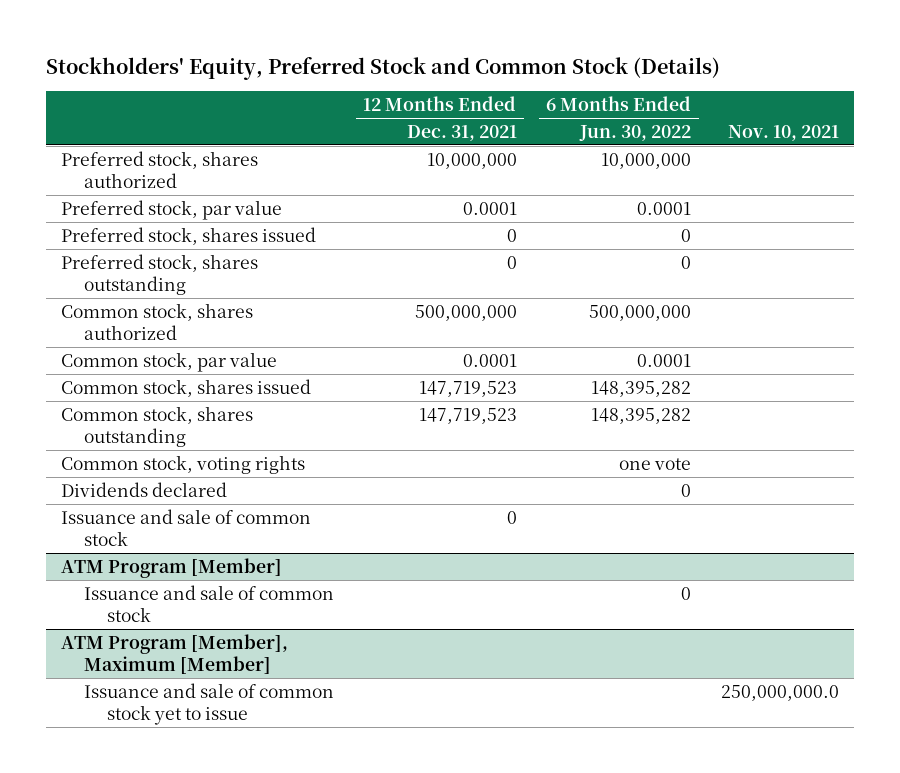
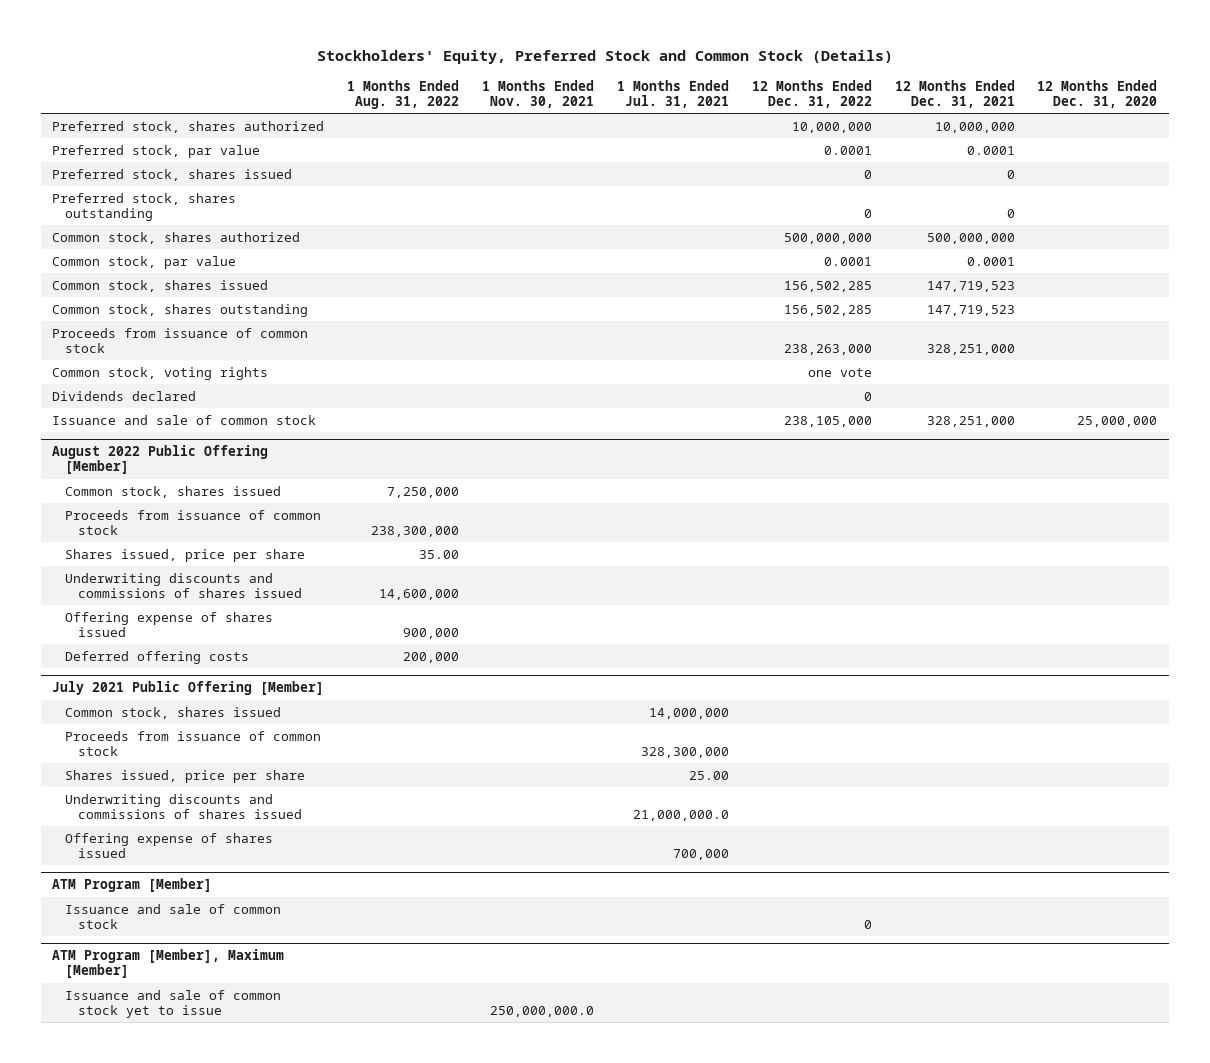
- | 12 Months Ended Dec. 31, 2021 | 6 Months Ended Jun. 30, 2022 | Nov. 10, 2021
+ | 1 Months Ended Aug. 31, 2022 | 1 Months Ended Nov. 30, 2021 | 1 Months Ended Jul. 31, 2021 | 12 Months Ended Dec. 31, 2022 | 12 Months Ended Dec. 31, 2021 | 12 Months Ended Dec. 31, 2020
+ Proceeds from issuance of common stock | | | | 238,263,000 | 328,251,000 |
- Issuance and sale of common stock | 0 | |
+ Issuance and sale of common stock | | | | 238,105,000 | 328,251,000 | 25,000,000
+ August 2022 Public Offering [Member]
+ Common stock, shares issued | 7,250,000 | | | | |
+ Proceeds from issuance of common stock | 238,300,000 | | | | |
+ Shares issued, price per share | 35.00 | | | | |
+ Underwriting discounts and commissions of shares issued | 14,600,000 | | | | |
+ Offering expense of shares issued | 900,000 | | | | |
+ Deferred offering costs | 200,000 | | | | |
+ July 2021 Public Offering [Member]
+ Common stock, shares issued | | | 14,000,000 | | |
+ Proceeds from issuance of common stock | | | 328,300,000 | | |
+ Shares issued, price per share | | | 25.00 | | |
+ Underwriting discounts and commissions of shares issued | | | 21,000,000.0 | | |
+ Offering expense of shares issued | | | 700,000 | | |

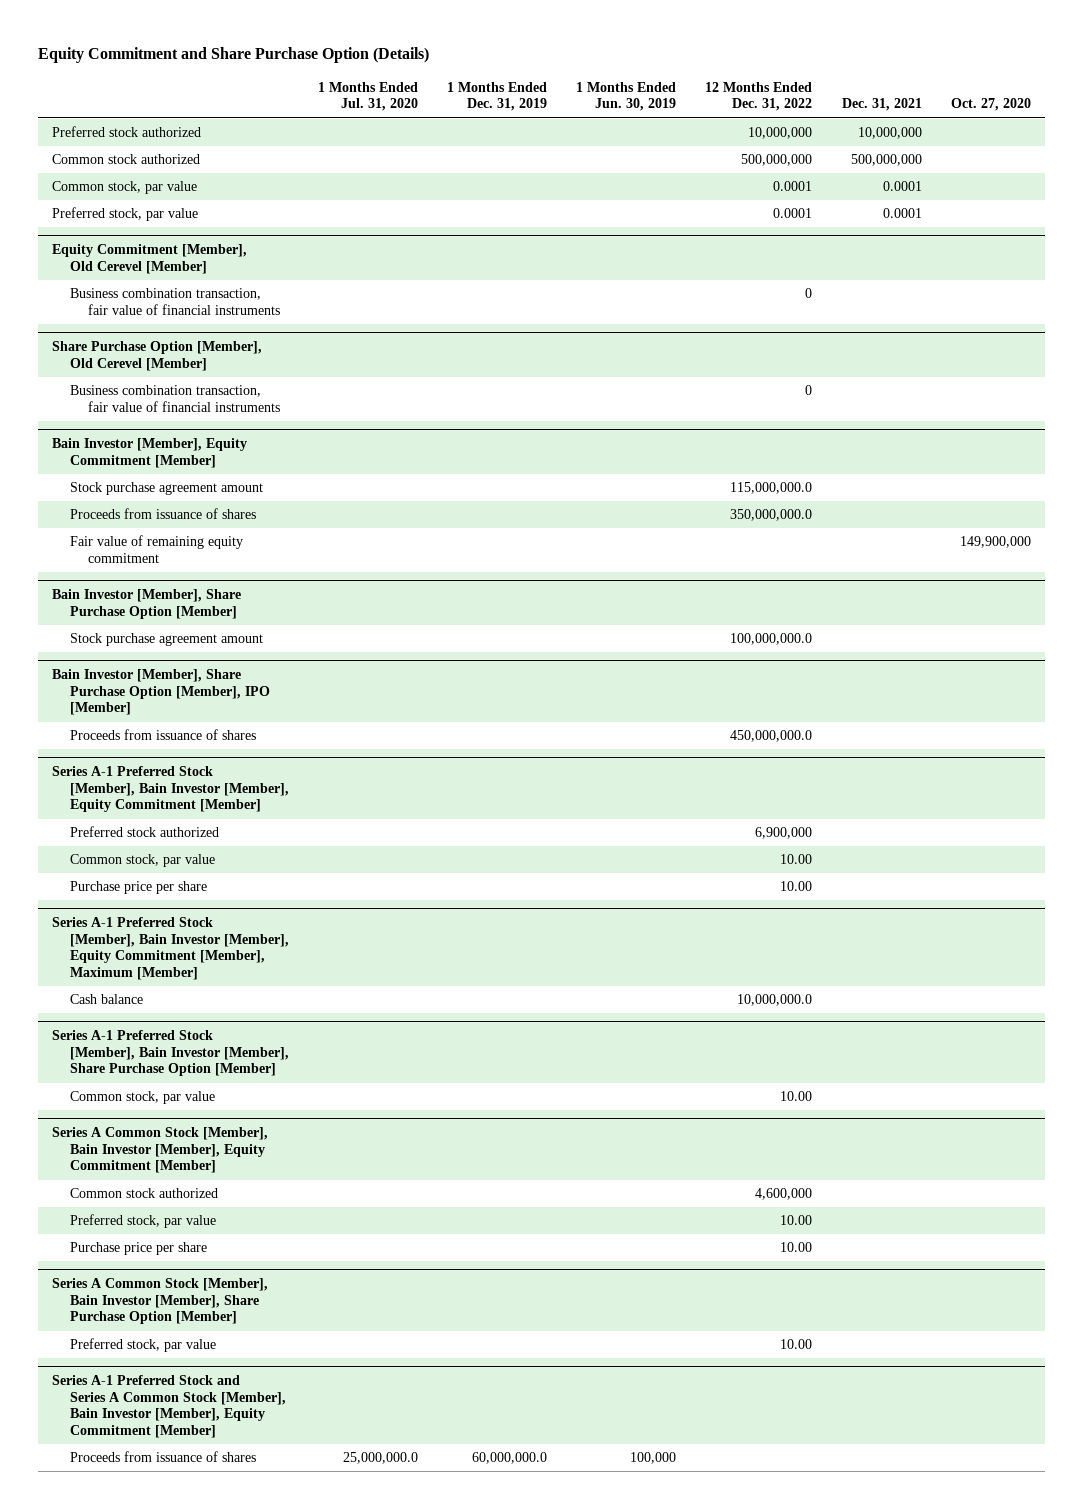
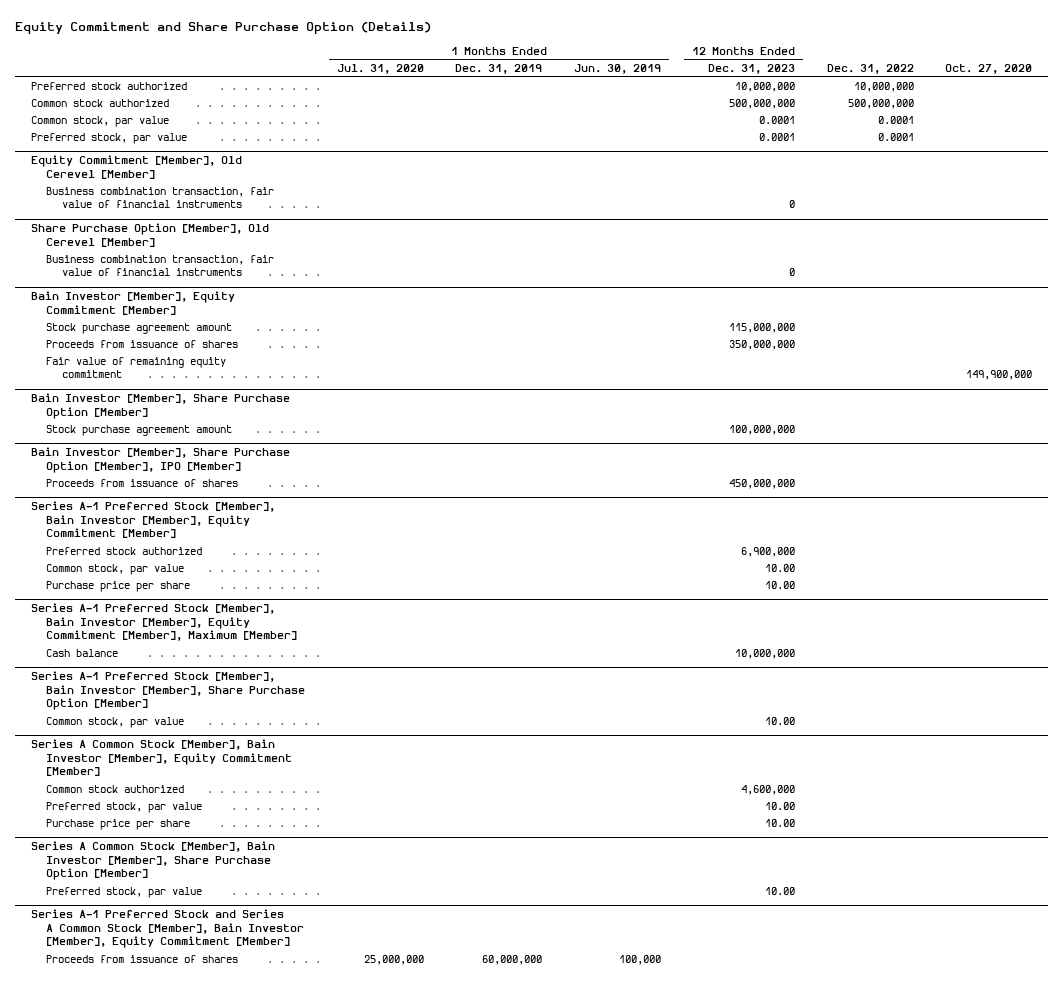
- | 1 Months Ended Jul. 31, 2020 | 1 Months Ended Dec. 31, 2019 | 1 Months Ended Jun. 30, 2019 | 12 Months Ended Dec. 31, 2022 | Dec. 31, 2021 | Oct. 27, 2020
+ | 1 Months Ended Jul. 31, 2020 | 1 Months Ended Dec. 31, 2019 | 1 Months Ended Jun. 30, 2019 | 12 Months Ended Dec. 31, 2023 | Dec. 31, 2022 | Oct. 27, 2020
@ Series A-1 Preferred Stock and Series A Common Stock [Member], Bain Investor [Member], Equity Commitment [Member]
- Proceeds from issuance of shares | 25,000,000.0 | 60,000,000.0 | 100,000 | | |
+ Proceeds from issuance of shares | 25,000,000 | 60,000,000 | 100,000 | | |

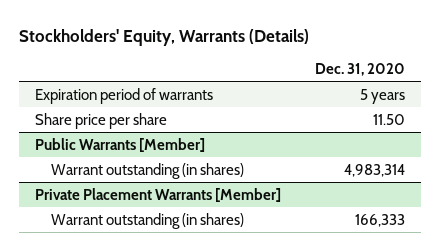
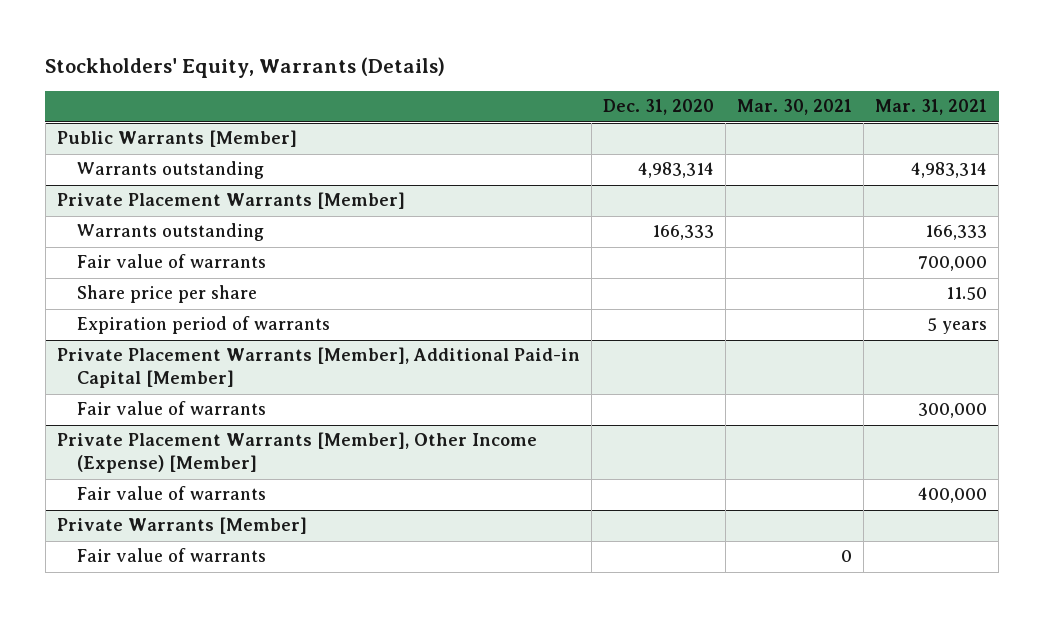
- | Dec. 31, 2020
+ | Dec. 31, 2020 | Mar. 30, 2021 | Mar. 31, 2021
- Expiration period of warrants | 5 years
- Share price per share | 11.50
@ Public Warrants [Member]
- Warrant outstanding (in shares) | 4,983,314
+ Warrants outstanding | 4,983,314 | | 4,983,314
@ Private Placement Warrants [Member]
- Warrant outstanding (in shares) | 166,333
+ Warrants outstanding | 166,333 | | 166,333
+ Fair value of warrants | | | 700,000
+ Share price per share | | | 11.50
+ Expiration period of warrants | | | 5 years
+ Private Placement Warrants [Member], Additional Paid-in Capital [Member]
+ Fair value of warrants | | | 300,000
+ Private Placement Warrants [Member], Other Income (Expense) [Member]
+ Fair value of warrants | | | 400,000
+ Private Warrants [Member]
+ Fair value of warrants | | 0 |

